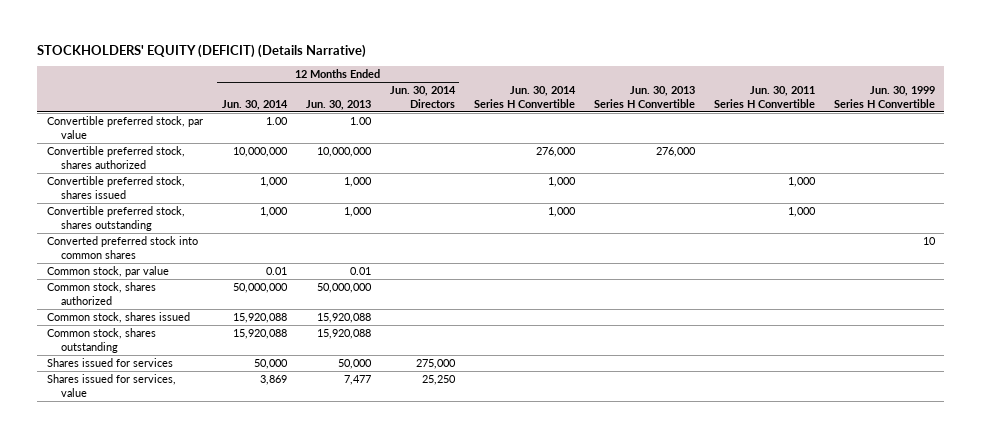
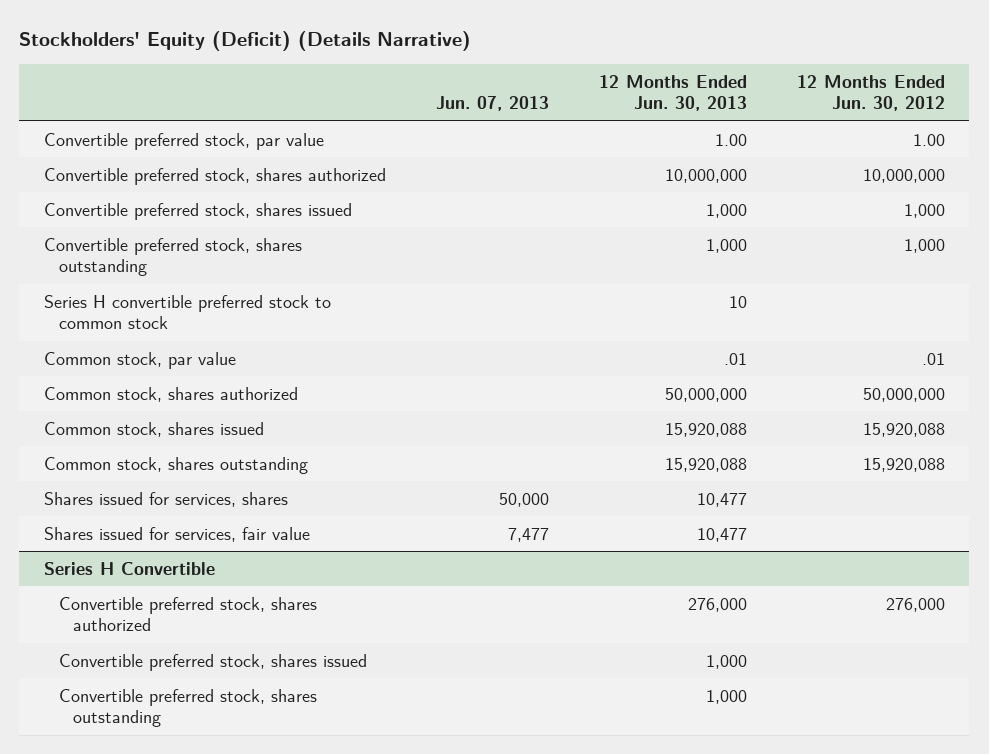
- STOCKHOLDERS' EQUITY (DEFICIT) (Details Narrative)
+ Stockholders' Equity (Deficit) (Details Narrative)
- | 12 Months Ended Jun. 30, 2014 | 12 Months Ended Jun. 30, 2013 | 12 Months Ended Jun. 30, 2014 Directors | Jun. 30, 2014 Series H Convertible | Jun. 30, 2013 Series H Convertible | Jun. 30, 2011 Series H Convertible | Jun. 30, 1999 Series H Convertible
+ | Jun. 07, 2013 | 12 Months Ended Jun. 30, 2013 | 12 Months Ended Jun. 30, 2012
- Converted preferred stock into common shares | | | | | | | 10
- Common stock, par value | 0.01 | 0.01 | | | | |
+ Series H convertible preferred stock to common stock | | 10 |
+ Common stock, par value | | .01 | .01
- Shares issued for services | 50,000 | 50,000 | 275,000 | | | |
- Shares issued for services, value | 3,869 | 7,477 | 25,250 | | | |
+ Shares issued for services, shares | 50,000 | 10,477 |
+ Shares issued for services, fair value | 7,477 | 10,477 |
+ Series H Convertible
+ Convertible preferred stock, shares authorized | | 276,000 | 276,000
+ Convertible preferred stock, shares issued | | 1,000 |
+ Convertible preferred stock, shares outstanding | | 1,000 |

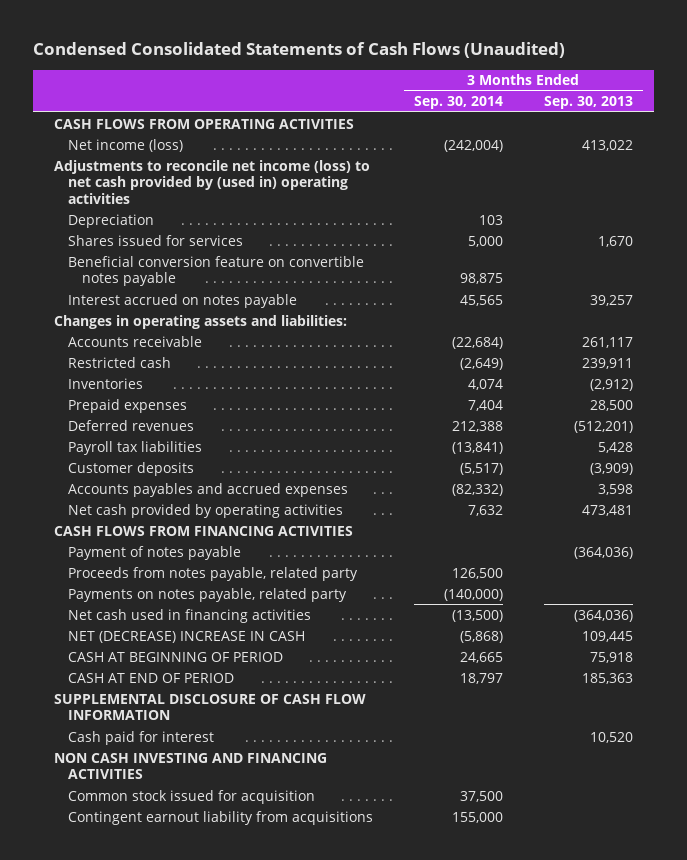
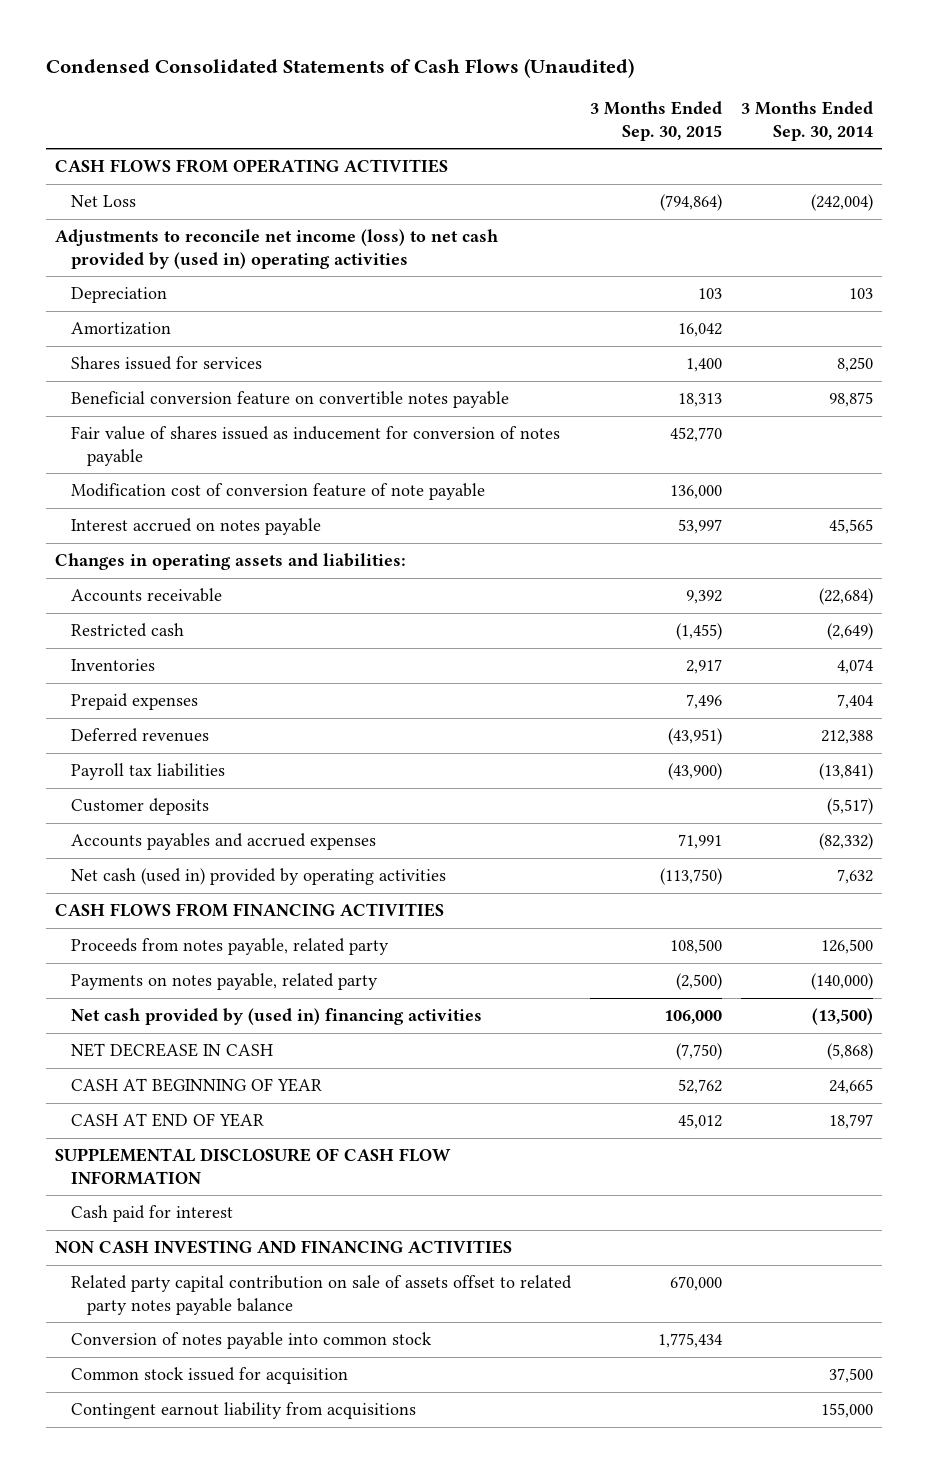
- | 3 Months Ended Sep. 30, 2014 | 3 Months Ended Sep. 30, 2013
+ | 3 Months Ended Sep. 30, 2015 | 3 Months Ended Sep. 30, 2014
- Net income (loss) | (242,004) | 413,022
+ Net Loss | (794,864) | (242,004)
- Shares issued for services | 5,000 | 1,670
+ Amortization | 16,042 |
+ Shares issued for services | 1,400 | 8,250
+ Fair value of shares issued as inducement for conversion of notes payable | 452,770 |
+ Modification cost of conversion feature of note payable | 136,000 |
- Net cash provided by operating activities | 7,632 | 473,481
+ Net cash (used in) provided by operating activities | (113,750) | 7,632
- Payment of notes payable | | (364,036)
- Net cash used in financing activities | (13,500) | (364,036)
- NET (DECREASE) INCREASE IN CASH | (5,868) | 109,445
- CASH AT BEGINNING OF PERIOD | 24,665 | 75,918
- CASH AT END OF PERIOD | 18,797 | 185,363
+ Net cash provided by (used in) financing activities | 106,000 | (13,500)
+ NET DECREASE IN CASH | (7,750) | (5,868)
+ CASH AT BEGINNING OF YEAR | 52,762 | 24,665
+ CASH AT END OF YEAR | 45,012 | 18,797
+ Related party capital contribution on sale of assets offset to related party notes payable balance | 670,000 |
+ Conversion of notes payable into common stock | 1,775,434 |

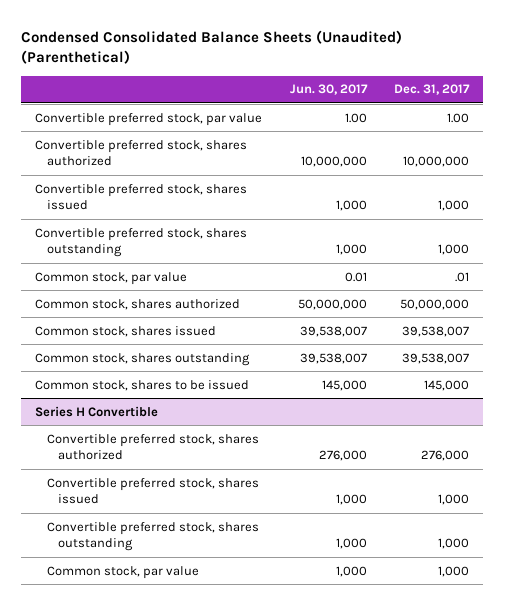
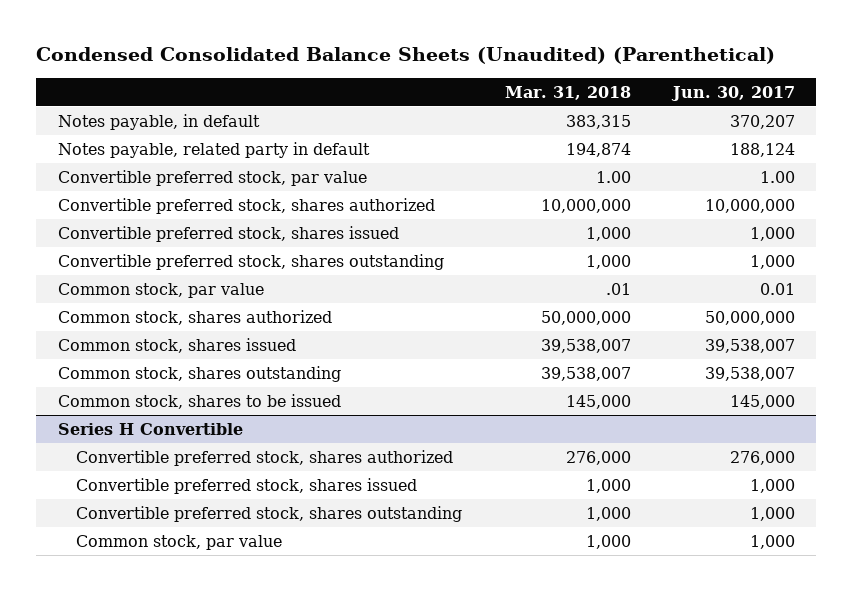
- | Jun. 30, 2017 | Dec. 31, 2017
+ | Mar. 31, 2018 | Jun. 30, 2017
+ Notes payable, in default | 383,315 | 370,207
+ Notes payable, related party in default | 194,874 | 188,124

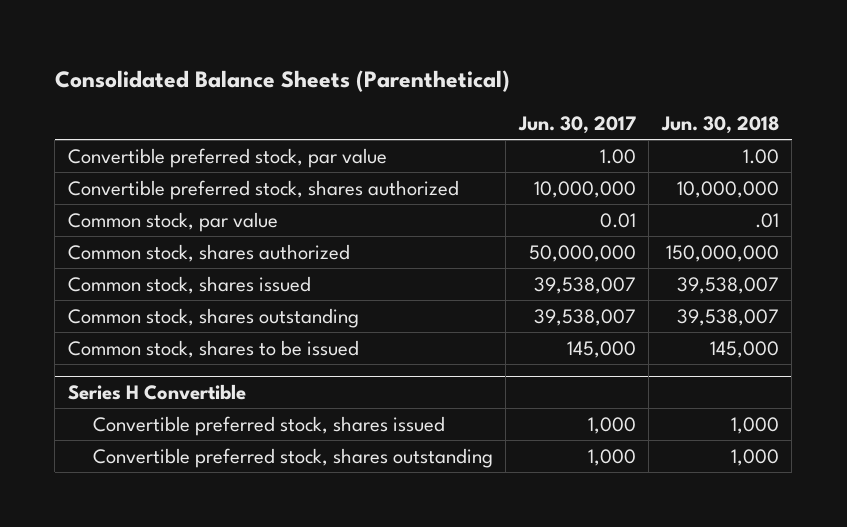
- Condensed Consolidated Balance Sheets (Unaudited) (Parenthetical)
+ Consolidated Balance Sheets (Parenthetical)
- | Mar. 31, 2018 | Jun. 30, 2017
+ | Jun. 30, 2017 | Jun. 30, 2018
- Notes payable, in default | 383,315 | 370,207
- Notes payable, related party in default | 194,874 | 188,124
- Convertible preferred stock, shares issued | 1,000 | 1,000
- Convertible preferred stock, shares outstanding | 1,000 | 1,000
@ Series H Convertible
- Convertible preferred stock, shares authorized | 276,000 | 276,000
- Common stock, par value | 1,000 | 1,000

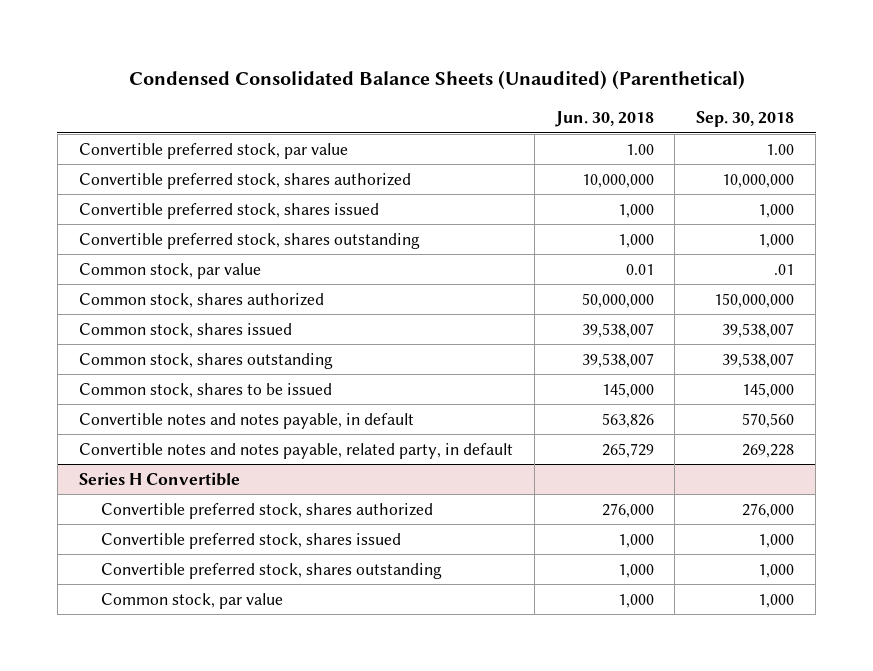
- Consolidated Balance Sheets (Parenthetical)
+ Condensed Consolidated Balance Sheets (Unaudited) (Parenthetical)
- | Jun. 30, 2017 | Jun. 30, 2018
+ | Jun. 30, 2018 | Sep. 30, 2018
- Common stock, par value | 0.01 | .01
- Common stock, shares authorized | 50,000,000 | 150,000,000
+ Convertible preferred stock, shares issued | 1,000 | 1,000
+ Convertible preferred stock, shares outstanding | 1,000 | 1,000
+ Common stock, par value | 0.01 | .01
+ Common stock, shares authorized | 50,000,000 | 150,000,000
+ Convertible notes and notes payable, in default | 563,826 | 570,560
+ Convertible notes and notes payable, related party, in default | 265,729 | 269,228
@ Series H Convertible
+ Convertible preferred stock, shares authorized | 276,000 | 276,000
+ Common stock, par value | 1,000 | 1,000

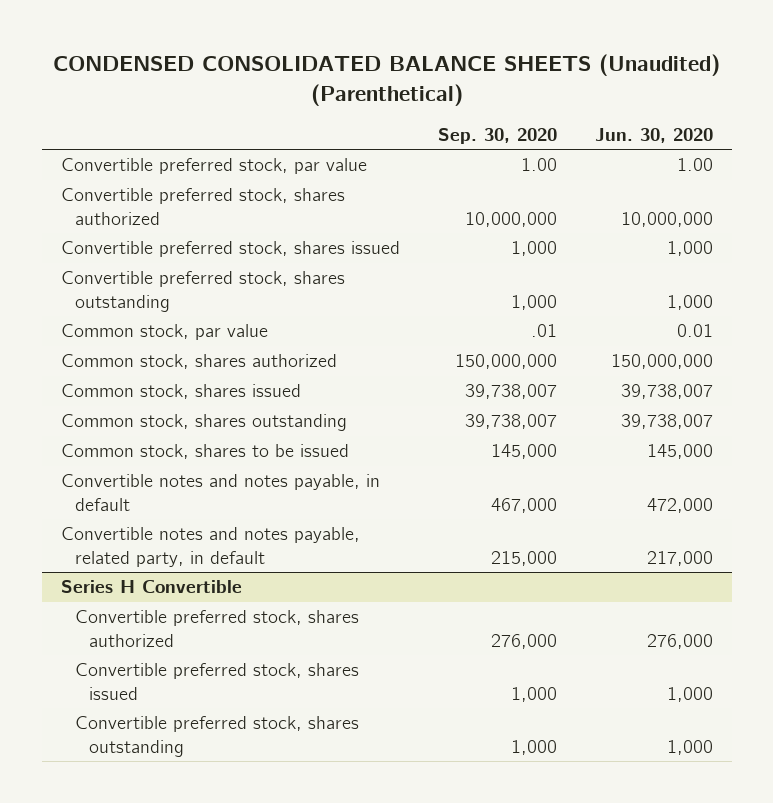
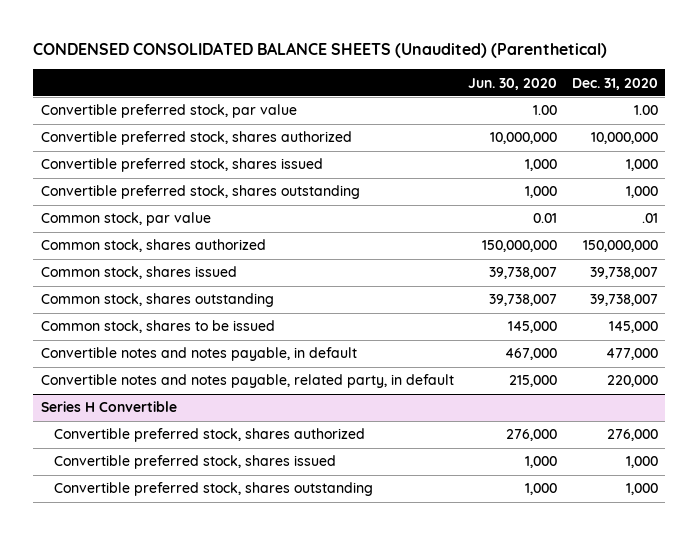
- | Sep. 30, 2020 | Jun. 30, 2020
+ | Jun. 30, 2020 | Dec. 31, 2020
- Convertible notes and notes payable, in default | 467,000 | 472,000
- Convertible notes and notes payable, related party, in default | 215,000 | 217,000
+ Convertible notes and notes payable, in default | 467,000 | 477,000
+ Convertible notes and notes payable, related party, in default | 215,000 | 220,000

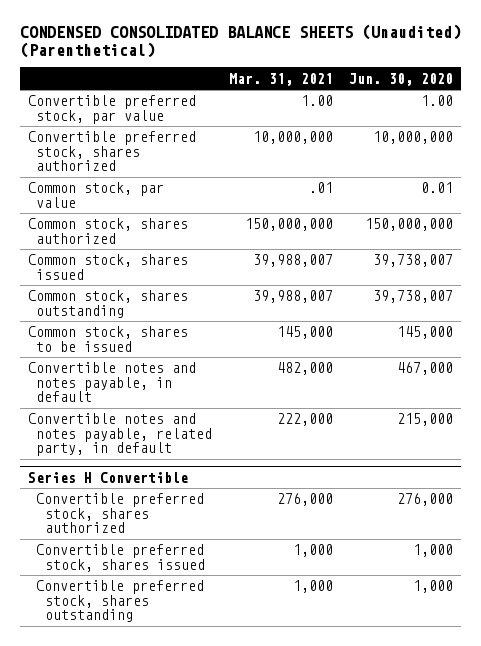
- | Jun. 30, 2020 | Dec. 31, 2020
+ | Mar. 31, 2021 | Jun. 30, 2020
- Convertible preferred stock, shares issued | 1,000 | 1,000
- Convertible preferred stock, shares outstanding | 1,000 | 1,000

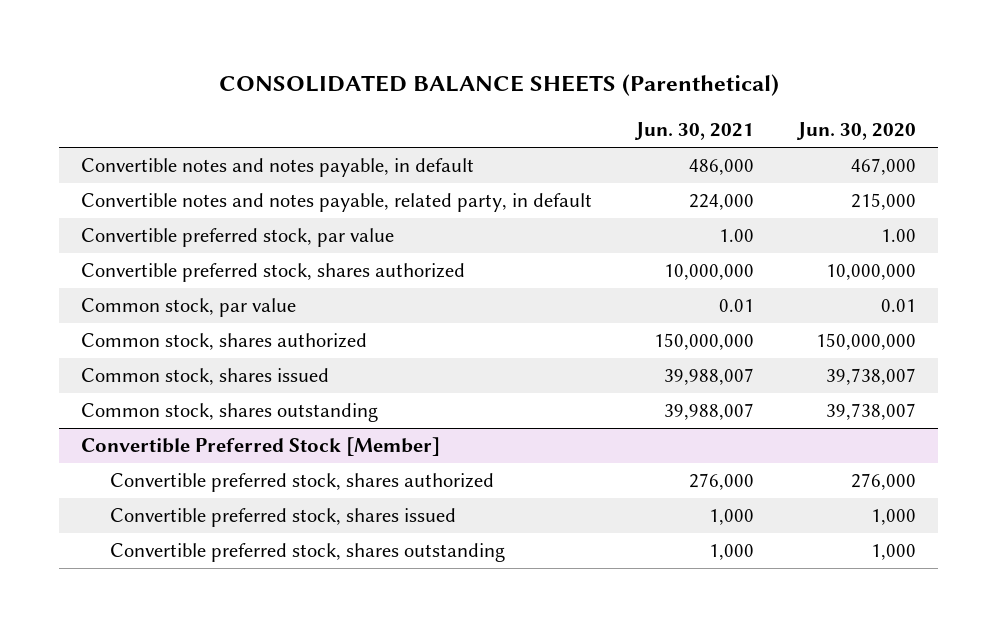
- CONDENSED CONSOLIDATED BALANCE SHEETS (Unaudited) (Parenthetical)
+ CONSOLIDATED BALANCE SHEETS (Parenthetical)
- | Mar. 31, 2021 | Jun. 30, 2020
+ | Jun. 30, 2021 | Jun. 30, 2020
moved up: Convertible notes and notes payable, in default | 486,000 | 467,000
moved up: Convertible notes and notes payable, related party, in default | 224,000 | 215,000
- Common stock, shares to be issued | 145,000 | 145,000
- Series H Convertible
+ Convertible Preferred Stock [Member]

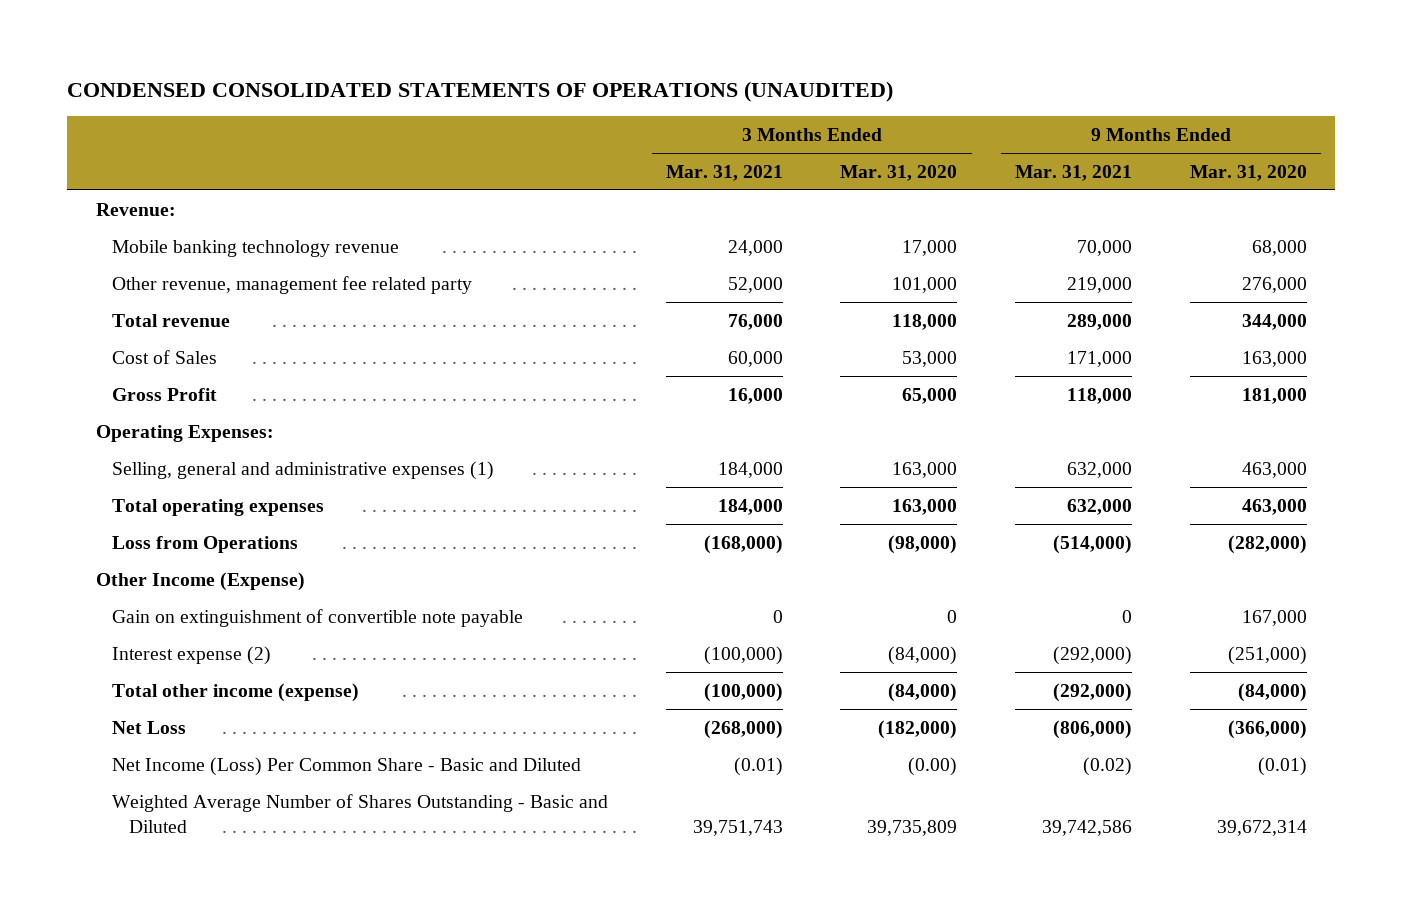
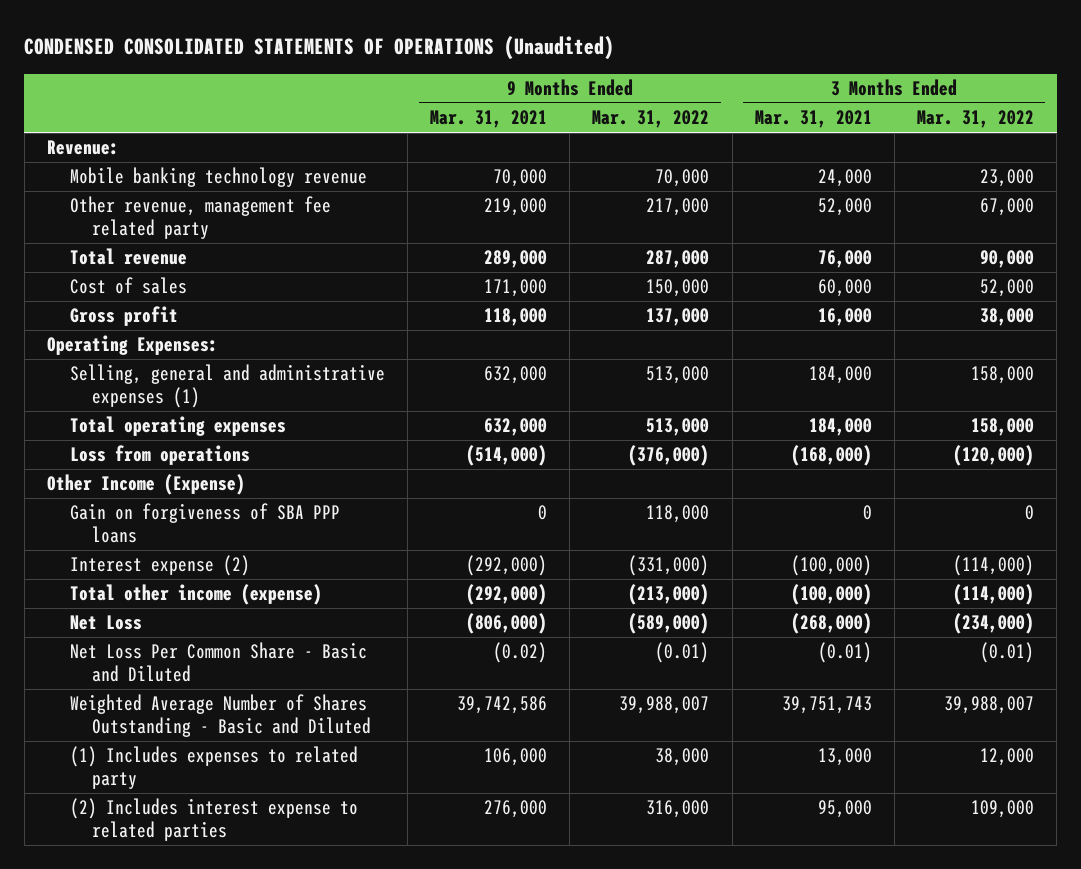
- CONDENSED CONSOLIDATED STATEMENTS OF OPERATIONS (UNAUDITED)
+ CONDENSED CONSOLIDATED STATEMENTS OF OPERATIONS (Unaudited)
- | 3 Months Ended Mar. 31, 2021 | 3 Months Ended Mar. 31, 2020 | 9 Months Ended Mar. 31, 2021 | 9 Months Ended Mar. 31, 2020
+ | 9 Months Ended Mar. 31, 2021 | 9 Months Ended Mar. 31, 2022 | 3 Months Ended Mar. 31, 2021 | 3 Months Ended Mar. 31, 2022
- Cost of Sales | 60,000 | 53,000 | 171,000 | 163,000
- Gross Profit | 16,000 | 65,000 | 118,000 | 181,000
+ Cost of sales | 171,000 | 150,000 | 60,000 | 52,000
+ Gross profit | 118,000 | 137,000 | 16,000 | 38,000
- Loss from Operations | (168,000) | (98,000) | (514,000) | (282,000)
+ Loss from operations | (514,000) | (376,000) | (168,000) | (120,000)
- Gain on extinguishment of convertible note payable | 0 | 0 | 0 | 167,000
+ Gain on forgiveness of SBA PPP loans | 0 | 118,000 | 0 | 0
- Net Income (Loss) Per Common Share - Basic and Diluted | (0.01) | (0.00) | (0.02) | (0.01)
+ Net Loss Per Common Share - Basic and Diluted | (0.02) | (0.01) | (0.01) | (0.01)
+ (1) Includes expenses to related party | 106,000 | 38,000 | 13,000 | 12,000
+ (2) Includes interest expense to related parties | 276,000 | 316,000 | 95,000 | 109,000

